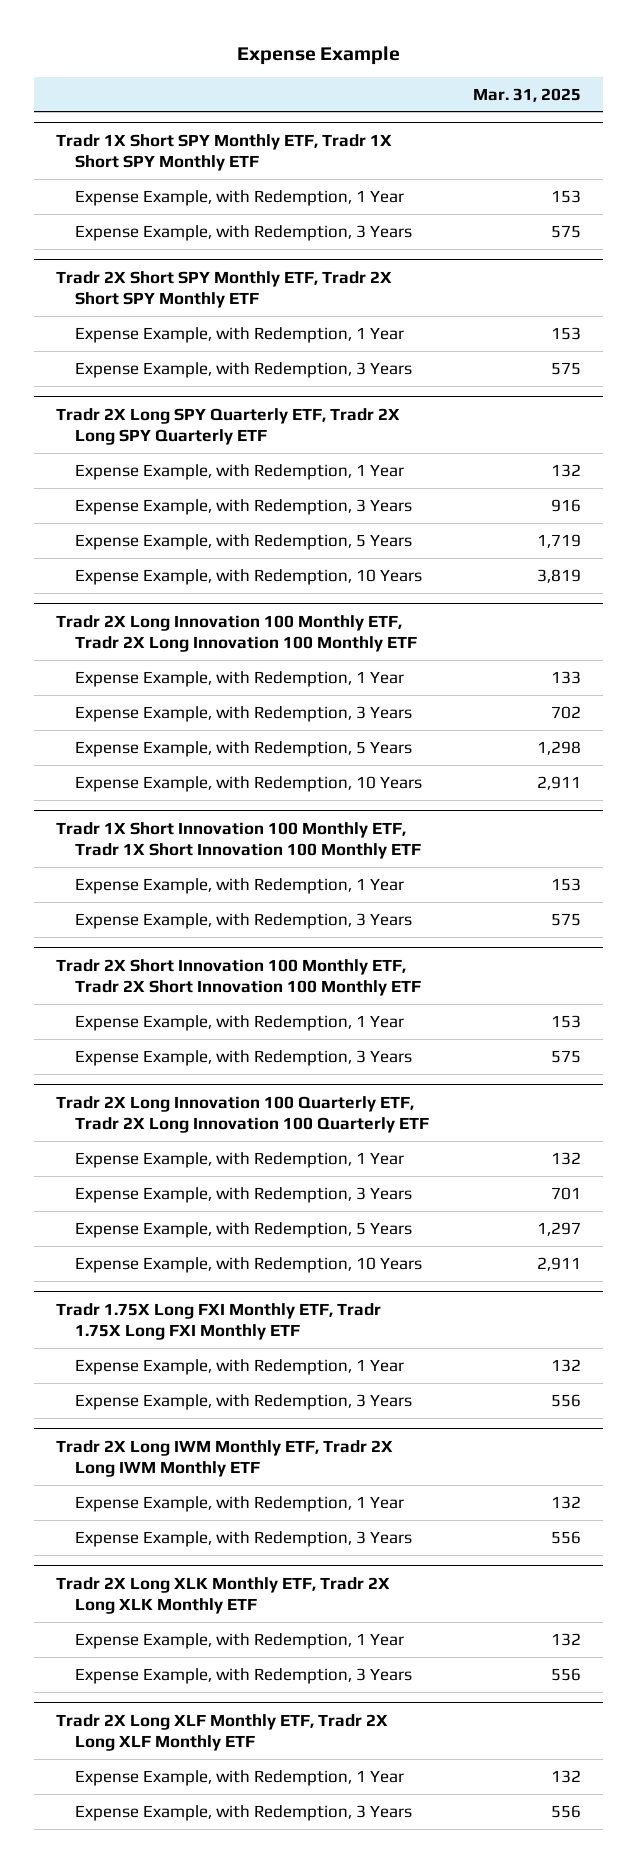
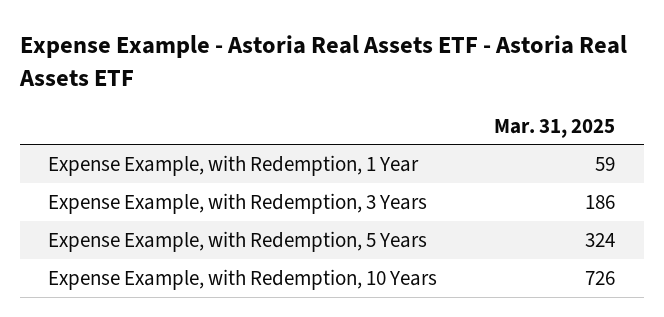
- Expense Example
+ Expense Example - Astoria Real Assets ETF - Astoria Real Assets ETF
- Tradr 1X Short SPY Monthly ETF, Tradr 1X Short SPY Monthly ETF
- Expense Example, with Redemption, 1 Year | 153
- Expense Example, with Redemption, 3 Years | 575
- Tradr 2X Short SPY Monthly ETF, Tradr 2X Short SPY Monthly ETF
- Expense Example, with Redemption, 1 Year | 153
- Expense Example, with Redemption, 3 Years | 575
- Tradr 2X Long SPY Quarterly ETF, Tradr 2X Long SPY Quarterly ETF
- Expense Example, with Redemption, 1 Year | 132
- Expense Example, with Redemption, 3 Years | 916
- Expense Example, with Redemption, 5 Years | 1,719
- Expense Example, with Redemption, 10 Years | 3,819
- Tradr 2X Long Innovation 100 Monthly ETF, Tradr 2X Long Innovation 100 Monthly ETF
- Expense Example, with Redemption, 1 Year | 133
- Expense Example, with Redemption, 3 Years | 702
- Expense Example, with Redemption, 5 Years | 1,298
- Expense Example, with Redemption, 10 Years | 2,911
- Tradr 1X Short Innovation 100 Monthly ETF, Tradr 1X Short Innovation 100 Monthly ETF
- Expense Example, with Redemption, 1 Year | 153
- Expense Example, with Redemption, 3 Years | 575
- Tradr 2X Short Innovation 100 Monthly ETF, Tradr 2X Short Innovation 100 Monthly ETF
- Expense Example, with Redemption, 1 Year | 153
- Expense Example, with Redemption, 3 Years | 575
- Tradr 2X Long Innovation 100 Quarterly ETF, Tradr 2X Long Innovation 100 Quarterly ETF
- Expense Example, with Redemption, 1 Year | 132
- Expense Example, with Redemption, 3 Years | 701
- Expense Example, with Redemption, 5 Years | 1,297
- Expense Example, with Redemption, 10 Years | 2,911
- Tradr 1.75X Long FXI Monthly ETF, Tradr 1.75X Long FXI Monthly ETF
- Expense Example, with Redemption, 1 Year | 132
- Expense Example, with Redemption, 3 Years | 556
- Tradr 2X Long IWM Monthly ETF, Tradr 2X Long IWM Monthly ETF
- Expense Example, with Redemption, 1 Year | 132
- Expense Example, with Redemption, 3 Years | 556
- Tradr 2X Long XLK Monthly ETF, Tradr 2X Long XLK Monthly ETF
- Expense Example, with Redemption, 1 Year | 132
- Expense Example, with Redemption, 3 Years | 556
- Tradr 2X Long XLF Monthly ETF, Tradr 2X Long XLF Monthly ETF
- Expense Example, with Redemption, 1 Year | 132
- Expense Example, with Redemption, 3 Years | 556
+ Expense Example, with Redemption, 1 Year | 59
+ Expense Example, with Redemption, 3 Years | 186
+ Expense Example, with Redemption, 5 Years | 324
+ Expense Example, with Redemption, 10 Years | 726

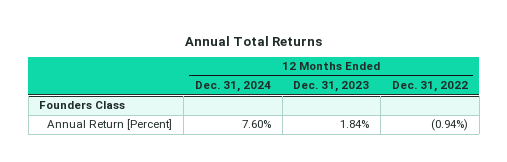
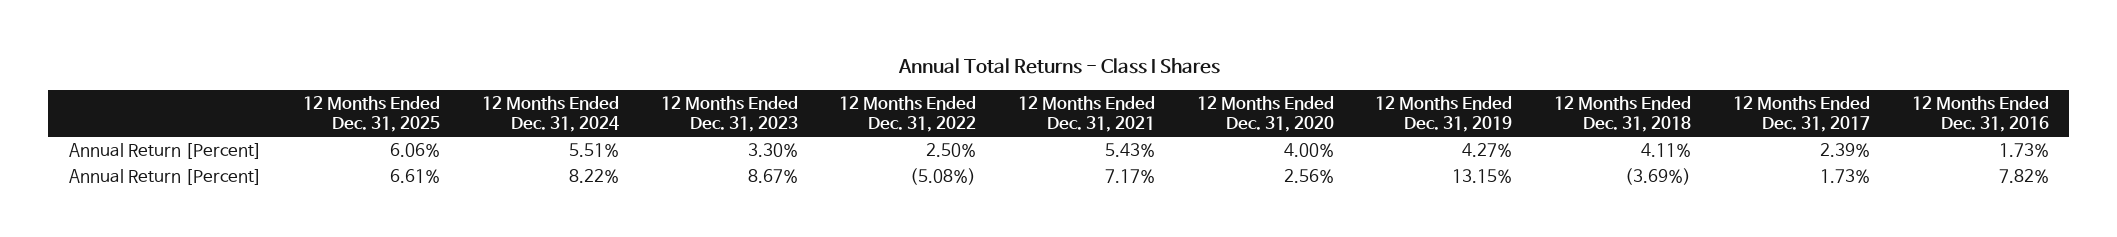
- Annual Total Returns
+ Annual Total Returns - Class I Shares
- | 12 Months Ended Dec. 31, 2024 | 12 Months Ended Dec. 31, 2023 | 12 Months Ended Dec. 31, 2022
+ | 12 Months Ended Dec. 31, 2025 | 12 Months Ended Dec. 31, 2024 | 12 Months Ended Dec. 31, 2023 | 12 Months Ended Dec. 31, 2022 | 12 Months Ended Dec. 31, 2021 | 12 Months Ended Dec. 31, 2020 | 12 Months Ended Dec. 31, 2019 | 12 Months Ended Dec. 31, 2018 | 12 Months Ended Dec. 31, 2017 | 12 Months Ended Dec. 31, 2016
- Founders Class
- Annual Return [Percent] | 7.60% | 1.84% | (0.94%)
+ Annual Return [Percent] | 6.06% | 5.51% | 3.30% | 2.50% | 5.43% | 4.00% | 4.27% | 4.11% | 2.39% | 1.73%
+ Annual Return [Percent] | 6.61% | 8.22% | 8.67% | (5.08%) | 7.17% | 2.56% | 13.15% | (3.69%) | 1.73% | 7.82%

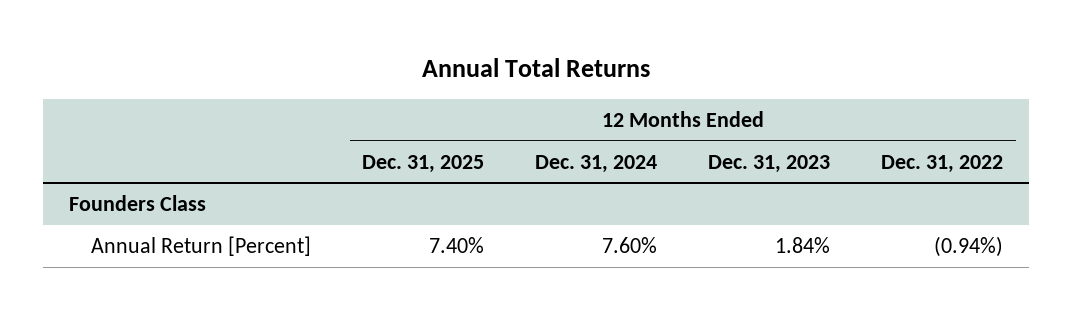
- Annual Total Returns - Class I Shares
+ Annual Total Returns
- | 12 Months Ended Dec. 31, 2025 | 12 Months Ended Dec. 31, 2024 | 12 Months Ended Dec. 31, 2023 | 12 Months Ended Dec. 31, 2022 | 12 Months Ended Dec. 31, 2021 | 12 Months Ended Dec. 31, 2020 | 12 Months Ended Dec. 31, 2019 | 12 Months Ended Dec. 31, 2018 | 12 Months Ended Dec. 31, 2017 | 12 Months Ended Dec. 31, 2016
+ | 12 Months Ended Dec. 31, 2025 | 12 Months Ended Dec. 31, 2024 | 12 Months Ended Dec. 31, 2023 | 12 Months Ended Dec. 31, 2022
- Annual Return [Percent] | 6.06% | 5.51% | 3.30% | 2.50% | 5.43% | 4.00% | 4.27% | 4.11% | 2.39% | 1.73%
- Annual Return [Percent] | 6.61% | 8.22% | 8.67% | (5.08%) | 7.17% | 2.56% | 13.15% | (3.69%) | 1.73% | 7.82%
+ Founders Class
+ Annual Return [Percent] | 7.40% | 7.60% | 1.84% | (0.94%)

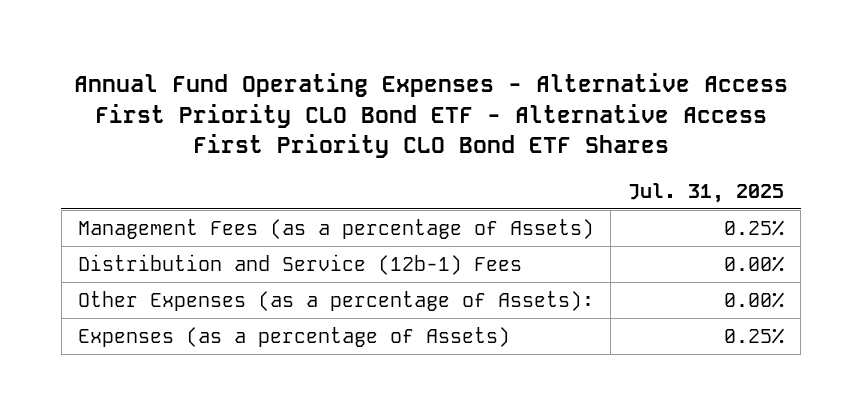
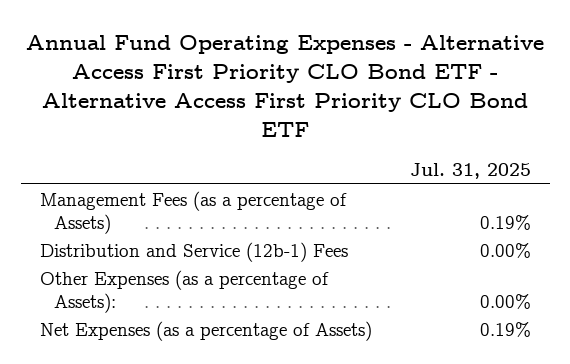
- Annual Fund Operating Expenses - Alternative Access First Priority CLO Bond ETF - Alternative Access First Priority CLO Bond ETF Shares
+ Annual Fund Operating Expenses - Alternative Access First Priority CLO Bond ETF - Alternative Access First Priority CLO Bond ETF
- Management Fees (as a percentage of Assets) | 0.25%
+ Management Fees (as a percentage of Assets) | 0.19%
- Expenses (as a percentage of Assets) | 0.25%
+ Net Expenses (as a percentage of Assets) | 0.19%

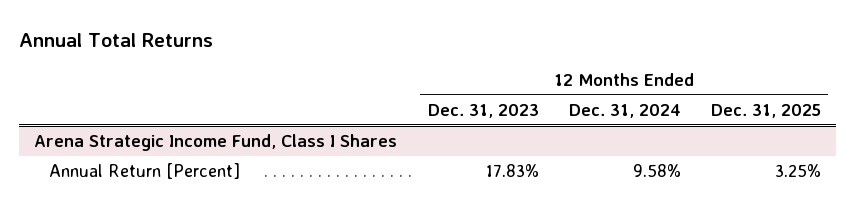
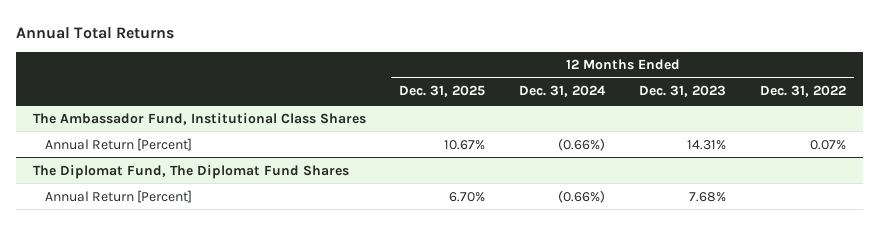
- | 12 Months Ended Dec. 31, 2023 | 12 Months Ended Dec. 31, 2024 | 12 Months Ended Dec. 31, 2025
+ | 12 Months Ended Dec. 31, 2025 | 12 Months Ended Dec. 31, 2024 | 12 Months Ended Dec. 31, 2023 | 12 Months Ended Dec. 31, 2022
- Arena Strategic Income Fund, Class I Shares
- Annual Return [Percent] | 17.83% | 9.58% | 3.25%
+ The Ambassador Fund, Institutional Class Shares
+ Annual Return [Percent] | 10.67% | (0.66%) | 14.31% | 0.07%
+ The Diplomat Fund, The Diplomat Fund Shares
+ Annual Return [Percent] | 6.70% | (0.66%) | 7.68% |

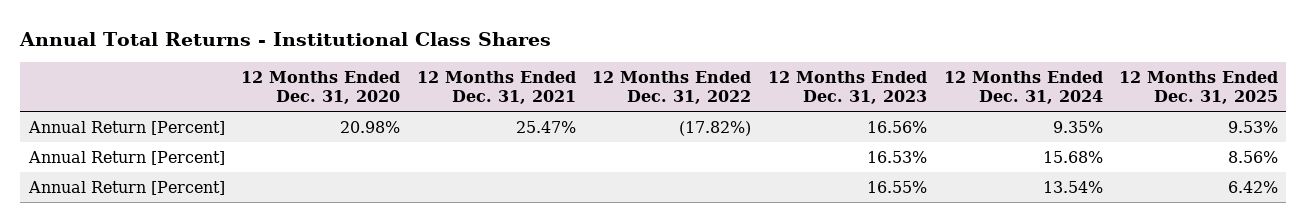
- Annual Total Returns
+ Annual Total Returns - Institutional Class Shares
- | 12 Months Ended Dec. 31, 2025 | 12 Months Ended Dec. 31, 2024 | 12 Months Ended Dec. 31, 2023 | 12 Months Ended Dec. 31, 2022
+ | 12 Months Ended Dec. 31, 2020 | 12 Months Ended Dec. 31, 2021 | 12 Months Ended Dec. 31, 2022 | 12 Months Ended Dec. 31, 2023 | 12 Months Ended Dec. 31, 2024 | 12 Months Ended Dec. 31, 2025
- The Ambassador Fund, Institutional Class Shares
- Annual Return [Percent] | 10.67% | (0.66%) | 14.31% | 0.07%
- The Diplomat Fund, The Diplomat Fund Shares
- Annual Return [Percent] | 6.70% | (0.66%) | 7.68% |
+ Annual Return [Percent] | 20.98% | 25.47% | (17.82%) | 16.56% | 9.35% | 9.53%
+ Annual Return [Percent] | | | | 16.53% | 15.68% | 8.56%
+ Annual Return [Percent] | | | | 16.55% | 13.54% | 6.42%

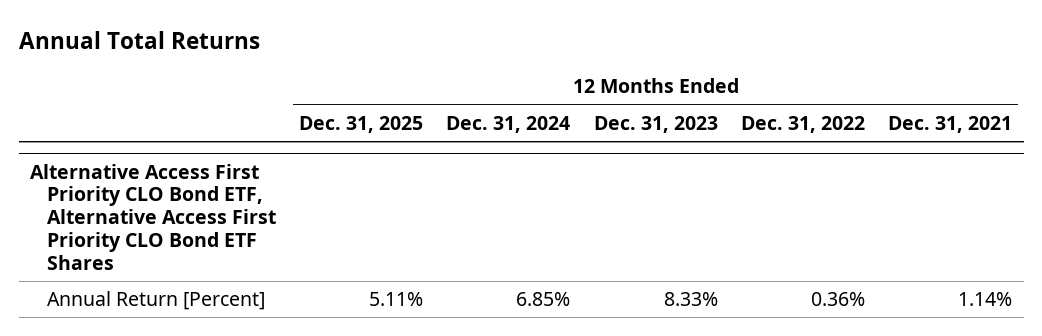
- Annual Total Returns - Institutional Class Shares
+ Annual Total Returns
- | 12 Months Ended Dec. 31, 2020 | 12 Months Ended Dec. 31, 2021 | 12 Months Ended Dec. 31, 2022 | 12 Months Ended Dec. 31, 2023 | 12 Months Ended Dec. 31, 2024 | 12 Months Ended Dec. 31, 2025
+ | 12 Months Ended Dec. 31, 2025 | 12 Months Ended Dec. 31, 2024 | 12 Months Ended Dec. 31, 2023 | 12 Months Ended Dec. 31, 2022 | 12 Months Ended Dec. 31, 2021
- Annual Return [Percent] | 20.98% | 25.47% | (17.82%) | 16.56% | 9.35% | 9.53%
- Annual Return [Percent] | | | | 16.53% | 15.68% | 8.56%
- Annual Return [Percent] | | | | 16.55% | 13.54% | 6.42%
+ Alternative Access First Priority CLO Bond ETF, Alternative Access First Priority CLO Bond ETF Shares
+ Annual Return [Percent] | 5.11% | 6.85% | 8.33% | 0.36% | 1.14%

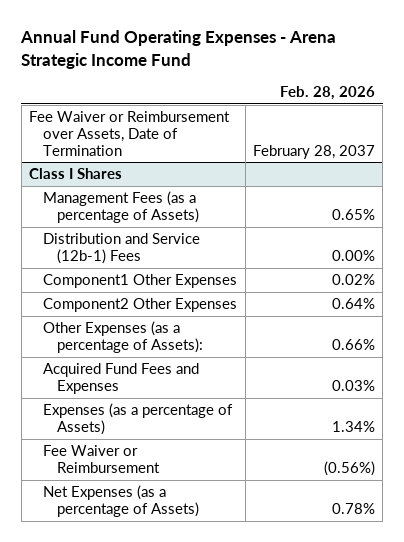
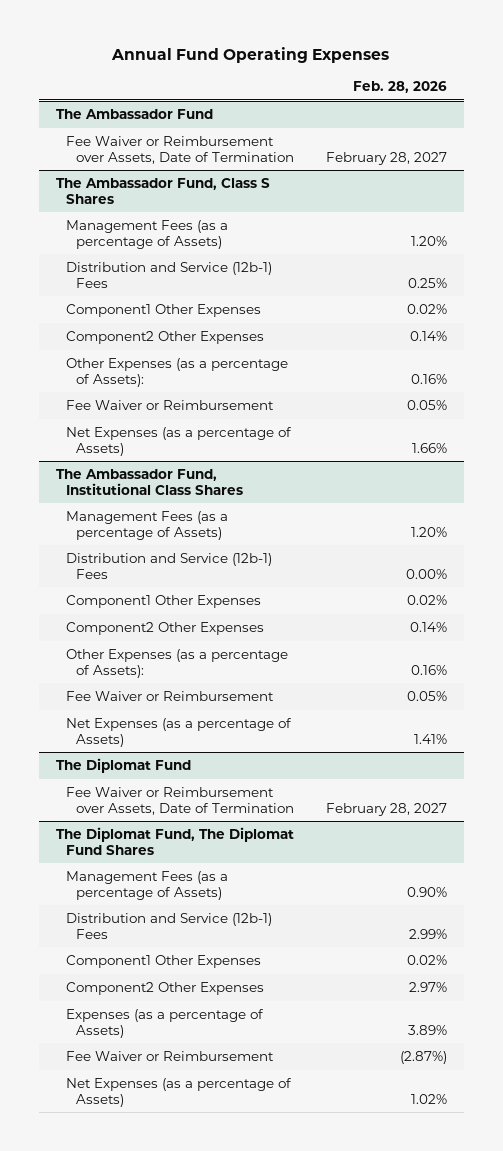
- Annual Fund Operating Expenses - Arena Strategic Income Fund
+ Annual Fund Operating Expenses
- Fee Waiver or Reimbursement over Assets, Date of Termination | February 28, 2037
- Class I Shares
- Management Fees (as a percentage of Assets) | 0.65%
+ The Ambassador Fund
+ Fee Waiver or Reimbursement over Assets, Date of Termination | February 28, 2027
+ The Ambassador Fund, Class S Shares
+ Management Fees (as a percentage of Assets) | 1.20%
+ Distribution and Service (12b-1) Fees | 0.25%
+ Component1 Other Expenses | 0.02%
+ Component2 Other Expenses | 0.14%
+ Other Expenses (as a percentage of Assets): | 0.16%
+ Fee Waiver or Reimbursement | 0.05%
+ Net Expenses (as a percentage of Assets) | 1.66%
+ The Ambassador Fund, Institutional Class Shares
+ Management Fees (as a percentage of Assets) | 1.20%
- Component2 Other Expenses | 0.64%
- Other Expenses (as a percentage of Assets): | 0.66%
- Acquired Fund Fees and Expenses | 0.03%
- Expenses (as a percentage of Assets) | 1.34%
- Fee Waiver or Reimbursement | (0.56%)
- Net Expenses (as a percentage of Assets) | 0.78%
+ Component2 Other Expenses | 0.14%
+ Other Expenses (as a percentage of Assets): | 0.16%
+ Fee Waiver or Reimbursement | 0.05%
+ Net Expenses (as a percentage of Assets) | 1.41%
+ The Diplomat Fund
+ Fee Waiver or Reimbursement over Assets, Date of Termination | February 28, 2027
+ The Diplomat Fund, The Diplomat Fund Shares
+ Management Fees (as a percentage of Assets) | 0.90%
+ Distribution and Service (12b-1) Fees | 2.99%
+ Component1 Other Expenses | 0.02%
+ Component2 Other Expenses | 2.97%
+ Expenses (as a percentage of Assets) | 3.89%
+ Fee Waiver or Reimbursement | (2.87%)
+ Net Expenses (as a percentage of Assets) | 1.02%

